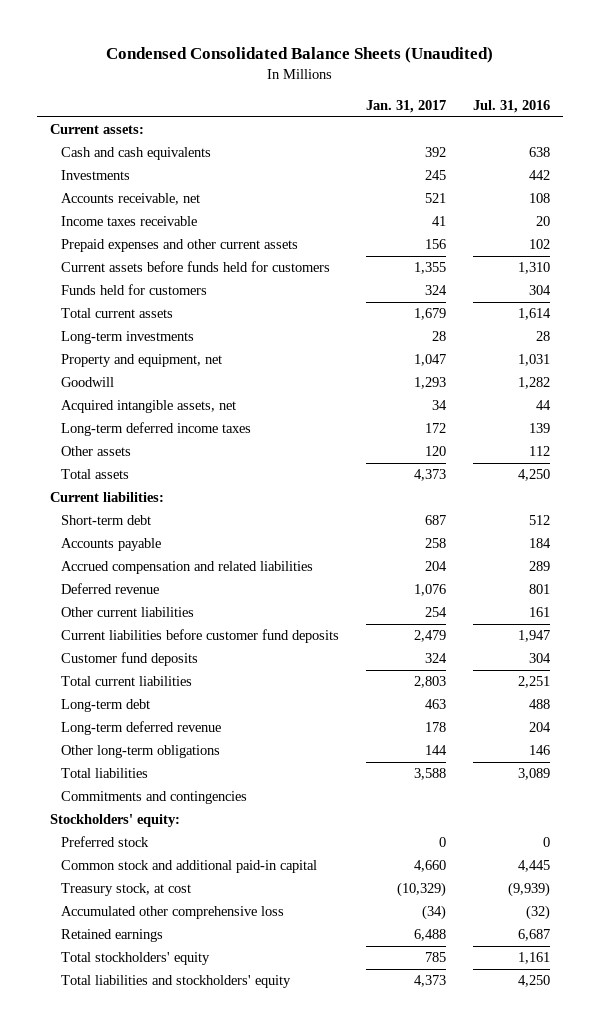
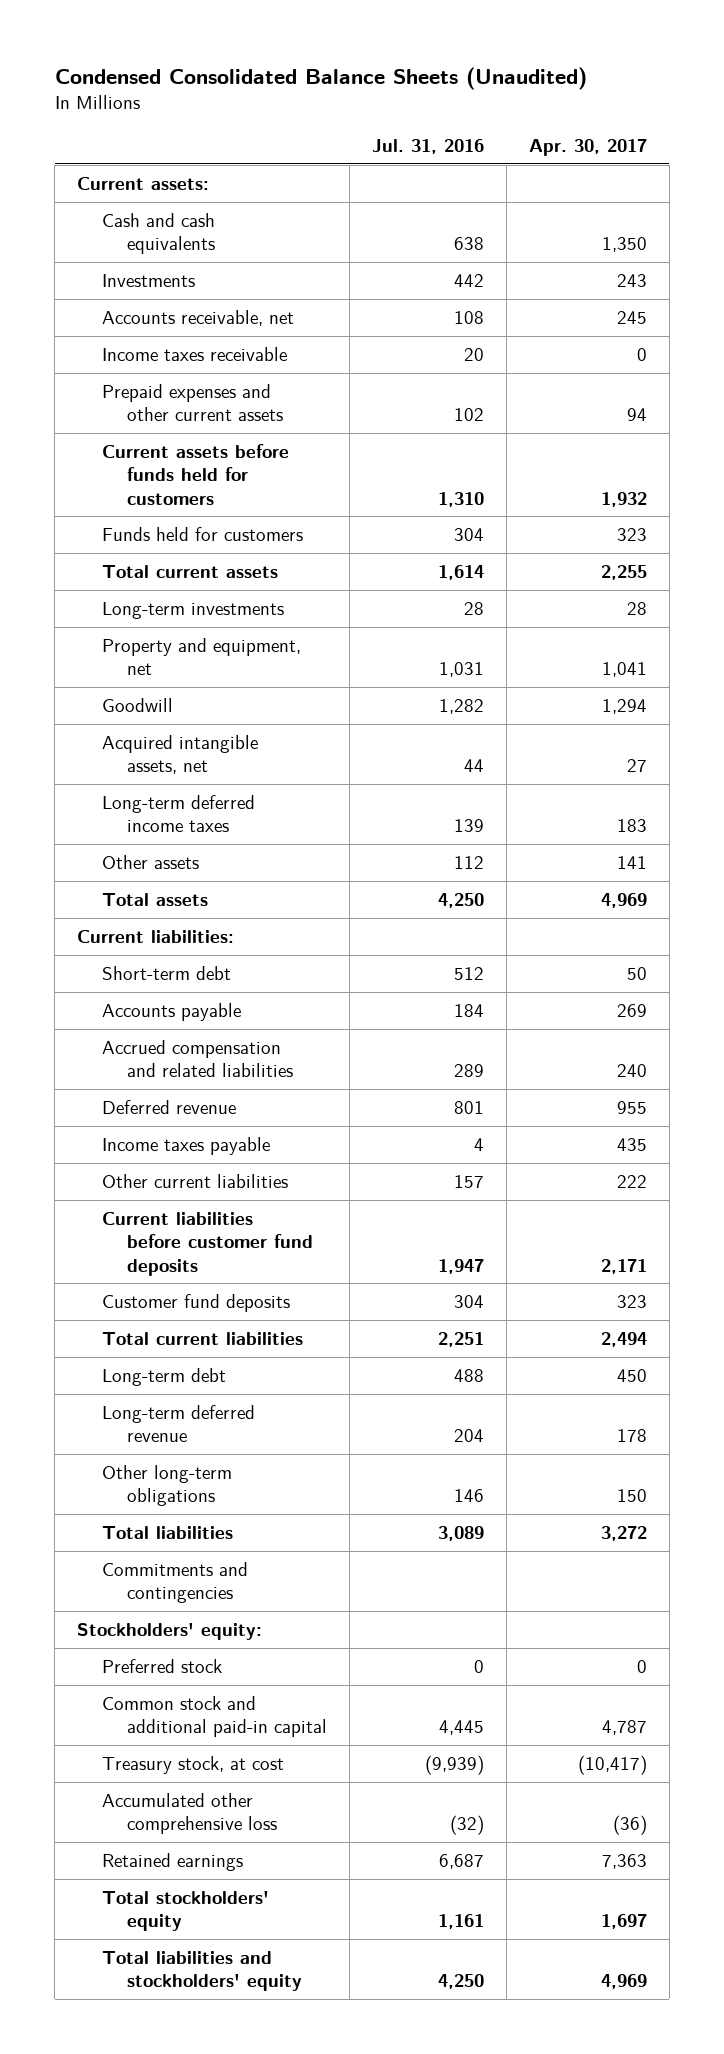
- | Jan. 31, 2017 | Jul. 31, 2016
+ | Jul. 31, 2016 | Apr. 30, 2017
- Other current liabilities | 254 | 161
+ Income taxes payable | 4 | 435
+ Other current liabilities | 157 | 222

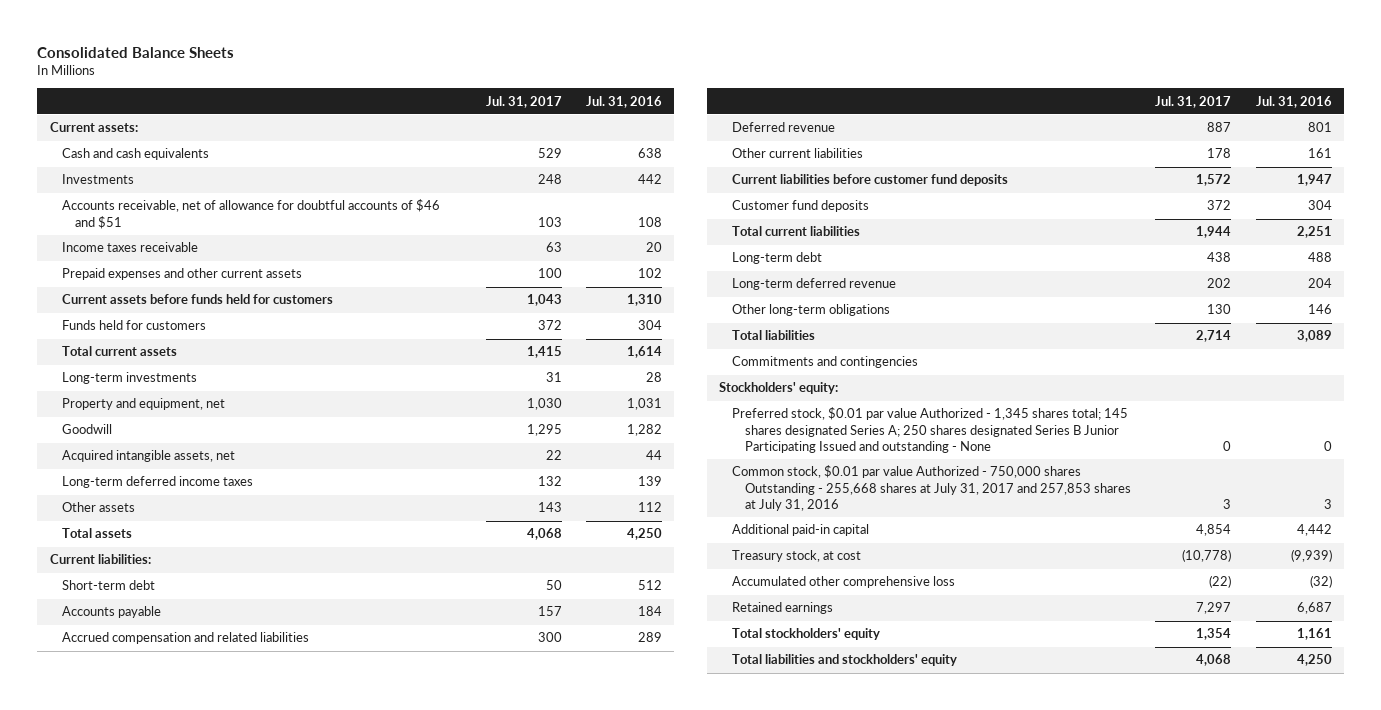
- Condensed Consolidated Balance Sheets (Unaudited)
+ Consolidated Balance Sheets
- | Jul. 31, 2016 | Apr. 30, 2017
+ | Jul. 31, 2017 | Jul. 31, 2016
- Accounts receivable, net | 108 | 245
+ Accounts receivable, net of allowance for doubtful accounts of $46 and $51 | 103 | 108
- Income taxes payable | 4 | 435
- Other current liabilities | 157 | 222
+ Other current liabilities | 178 | 161
- Preferred stock | 0 | 0
- Common stock and additional paid-in capital | 4,445 | 4,787
+ Preferred stock, $0.01 par value Authorized - 1,345 shares total; 145 shares designated Series A; 250 shares designated Series B Junior Participating Issued and outstanding - None | 0 | 0
+ Common stock, $0.01 par value Authorized - 750,000 shares Outstanding - 255,668 shares at July 31, 2017 and 257,853 shares at July 31, 2016 | 3 | 3
+ Additional paid-in capital | 4,854 | 4,442

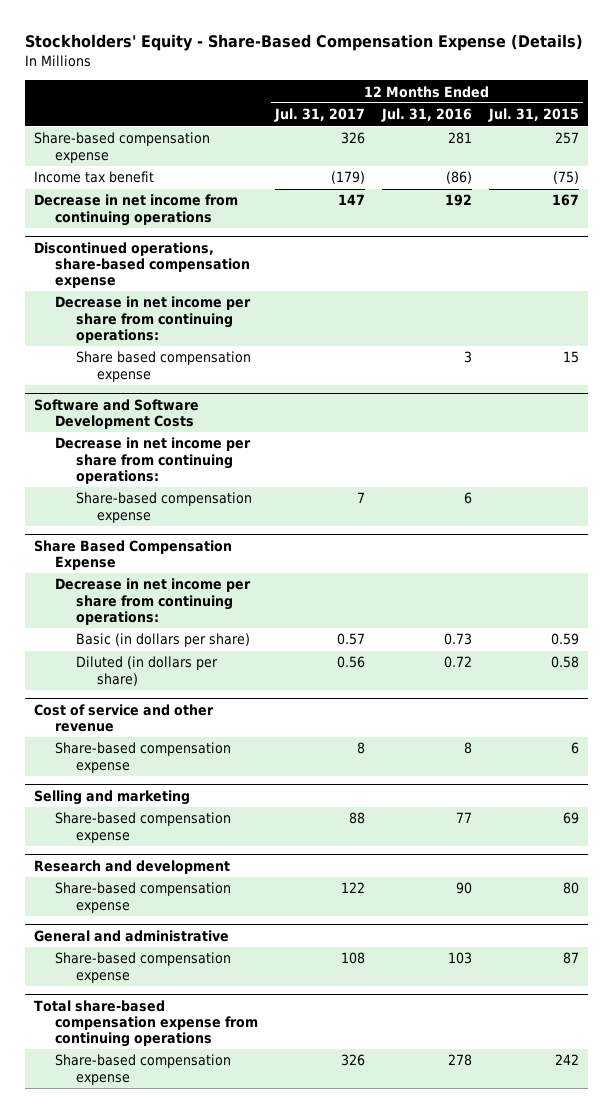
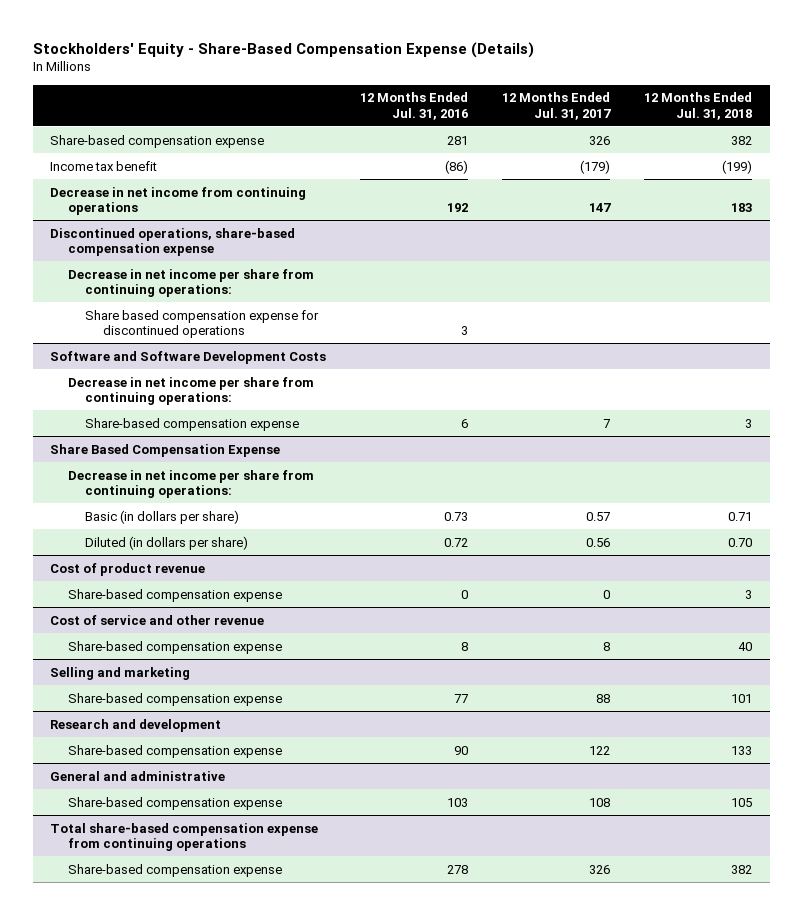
- | 12 Months Ended Jul. 31, 2017 | 12 Months Ended Jul. 31, 2016 | 12 Months Ended Jul. 31, 2015
+ | 12 Months Ended Jul. 31, 2016 | 12 Months Ended Jul. 31, 2017 | 12 Months Ended Jul. 31, 2018
@ Discontinued operations, share-based compensation expense
- Share based compensation expense | | 3 | 15
+ Share based compensation expense for discontinued operations | 3 | |
+ Cost of product revenue
+ Share-based compensation expense | 0 | 0 | 3

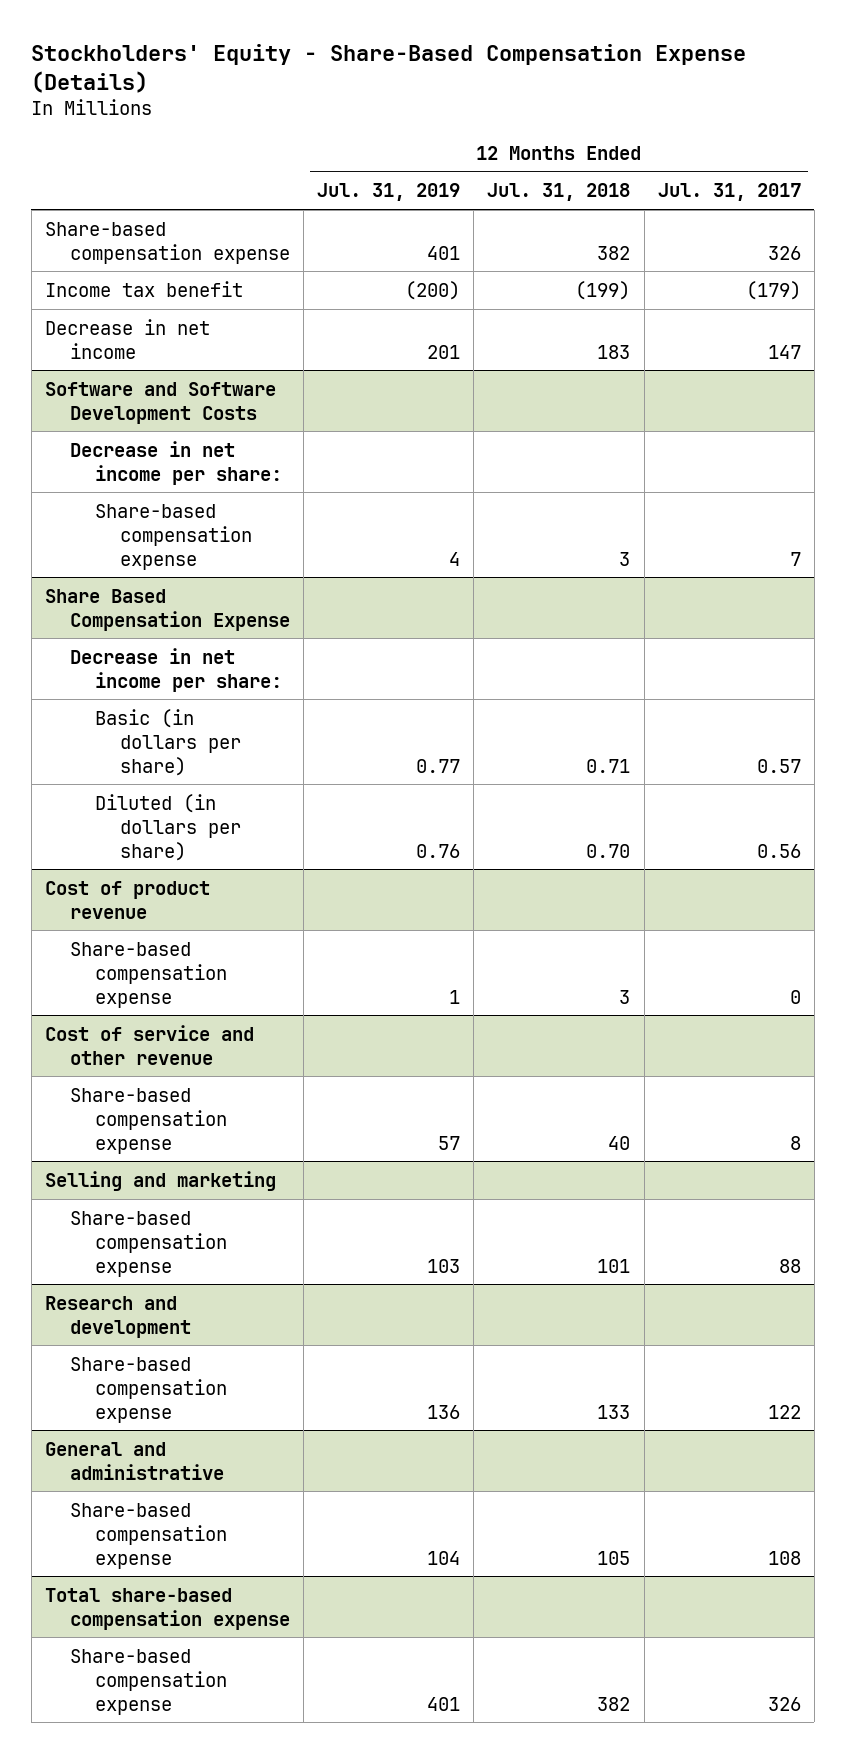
- | 12 Months Ended Jul. 31, 2016 | 12 Months Ended Jul. 31, 2017 | 12 Months Ended Jul. 31, 2018
+ | 12 Months Ended Jul. 31, 2019 | 12 Months Ended Jul. 31, 2018 | 12 Months Ended Jul. 31, 2017
- Decrease in net income from continuing operations | 192 | 147 | 183
- Discontinued operations, share-based compensation expense
- Decrease in net income per share from continuing operations:
- Share based compensation expense for discontinued operations | 3 | |
+ Decrease in net income | 201 | 183 | 147
@ Software and Software Development Costs
- Decrease in net income per share from continuing operations:
+ Decrease in net income per share:
@ Share Based Compensation Expense
- Decrease in net income per share from continuing operations:
+ Decrease in net income per share:
- Total share-based compensation expense from continuing operations
+ Total share-based compensation expense

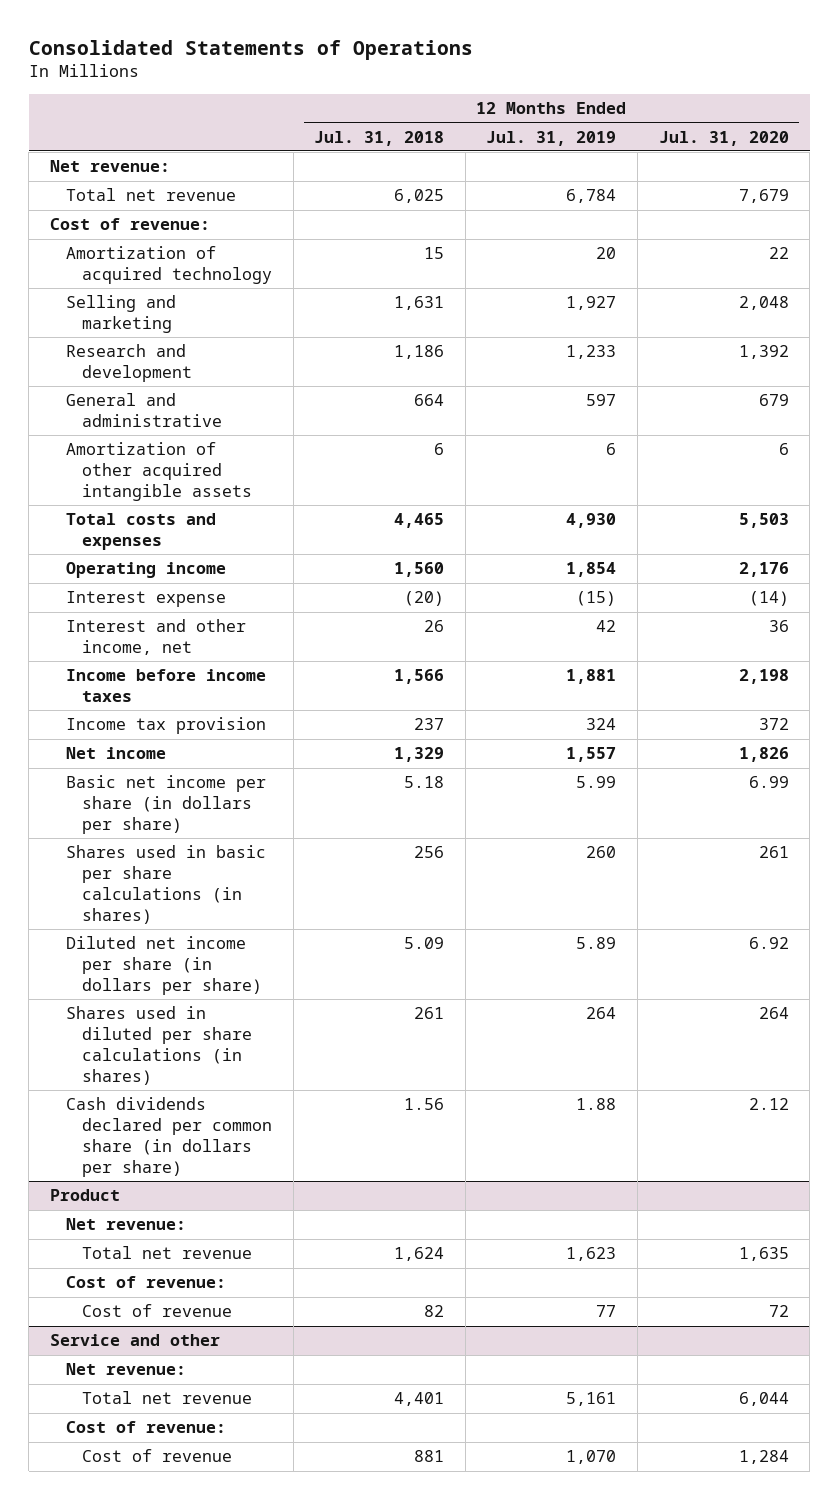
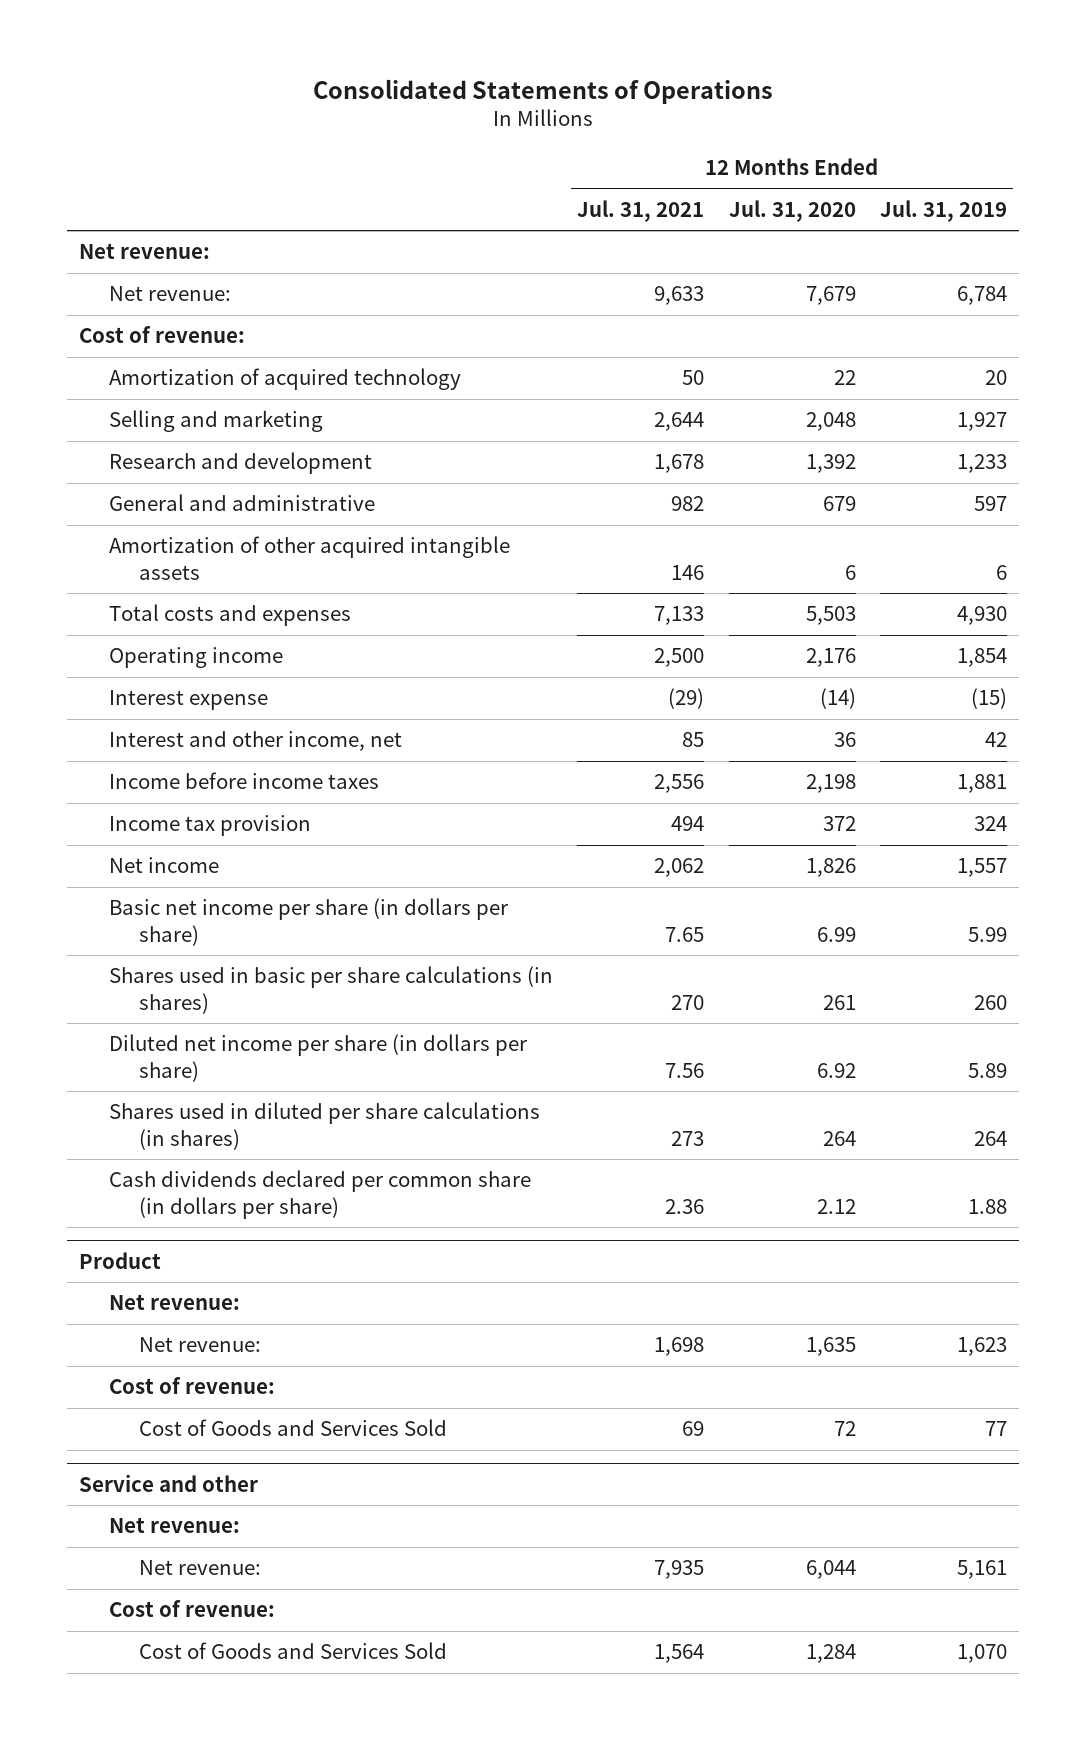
- | 12 Months Ended Jul. 31, 2018 | 12 Months Ended Jul. 31, 2019 | 12 Months Ended Jul. 31, 2020
+ | 12 Months Ended Jul. 31, 2021 | 12 Months Ended Jul. 31, 2020 | 12 Months Ended Jul. 31, 2019
- Total net revenue | 6,025 | 6,784 | 7,679
+ Net revenue: | 9,633 | 7,679 | 6,784
@ Product
- Total net revenue | 1,624 | 1,623 | 1,635
+ Net revenue: | 1,698 | 1,635 | 1,623
- Cost of revenue | 82 | 77 | 72
+ Cost of Goods and Services Sold | 69 | 72 | 77
@ Service and other
- Total net revenue | 4,401 | 5,161 | 6,044
+ Net revenue: | 7,935 | 6,044 | 5,161
- Cost of revenue | 881 | 1,070 | 1,284
+ Cost of Goods and Services Sold | 1,564 | 1,284 | 1,070

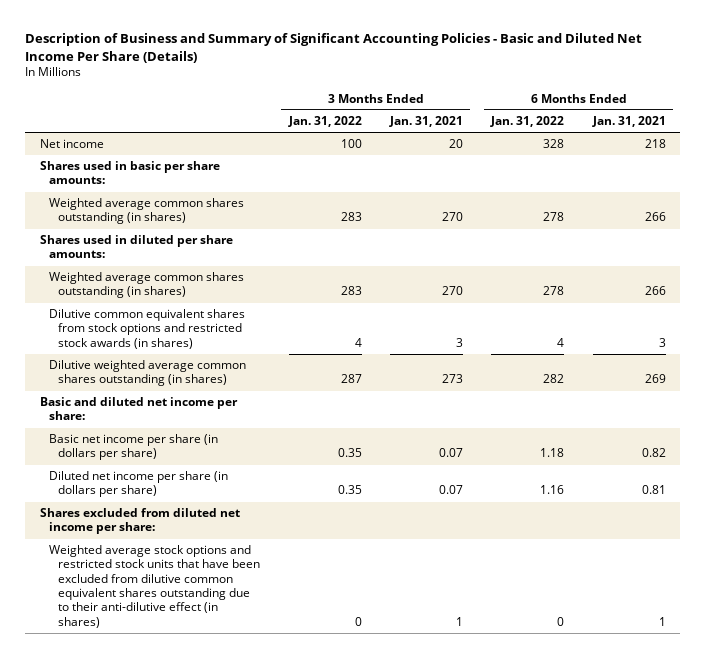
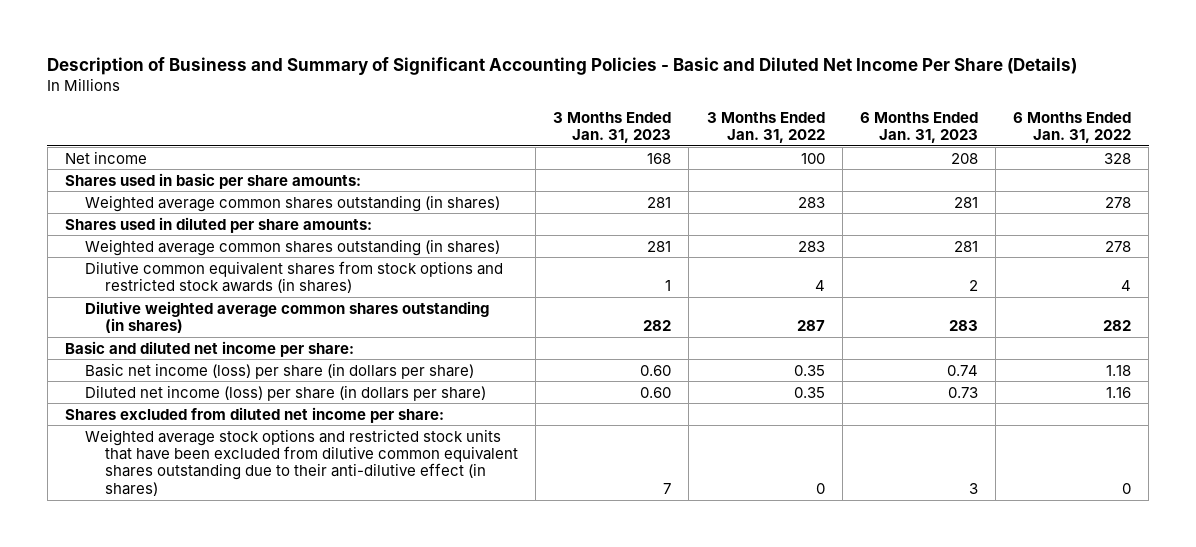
- | 3 Months Ended Jan. 31, 2022 | 3 Months Ended Jan. 31, 2021 | 6 Months Ended Jan. 31, 2022 | 6 Months Ended Jan. 31, 2021
+ | 3 Months Ended Jan. 31, 2023 | 3 Months Ended Jan. 31, 2022 | 6 Months Ended Jan. 31, 2023 | 6 Months Ended Jan. 31, 2022
- Basic net income per share (in dollars per share) | 0.35 | 0.07 | 1.18 | 0.82
- Diluted net income per share (in dollars per share) | 0.35 | 0.07 | 1.16 | 0.81
+ Basic net income (loss) per share (in dollars per share) | 0.60 | 0.35 | 0.74 | 1.18
+ Diluted net income (loss) per share (in dollars per share) | 0.60 | 0.35 | 0.73 | 1.16

